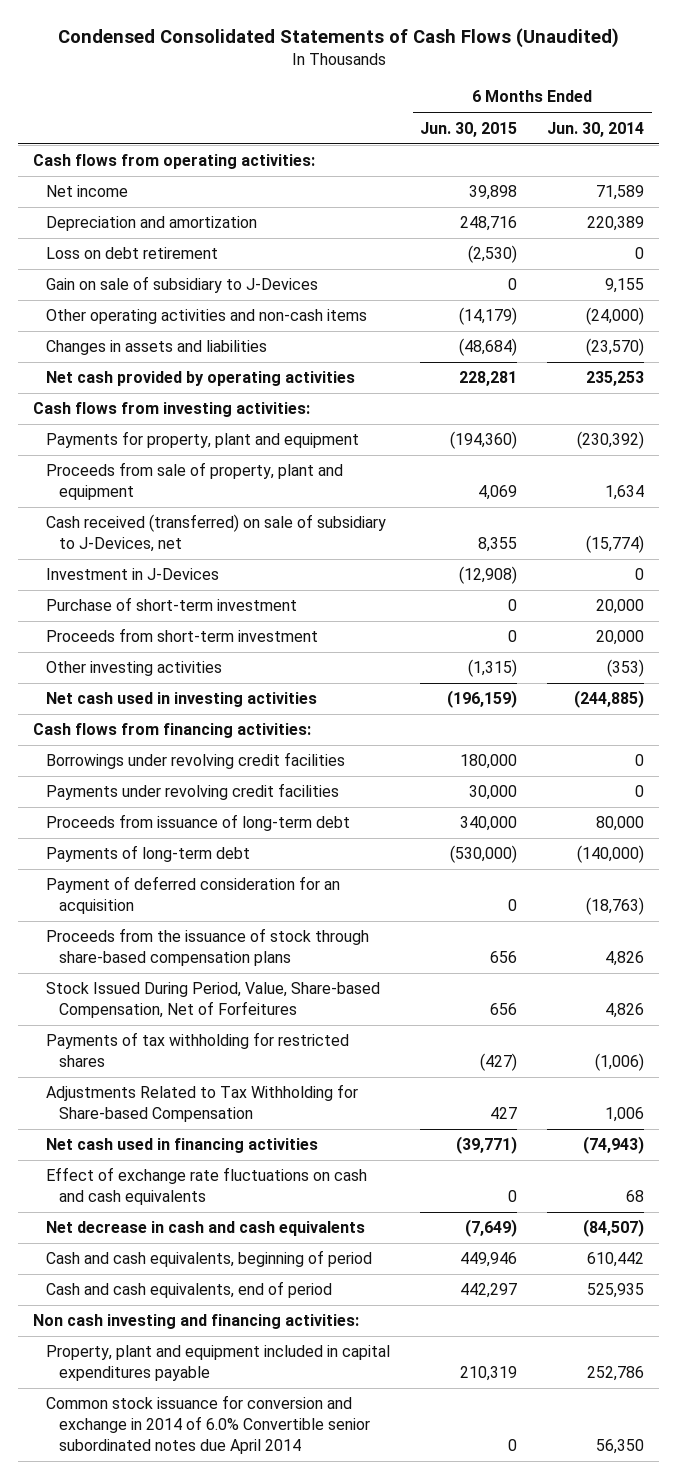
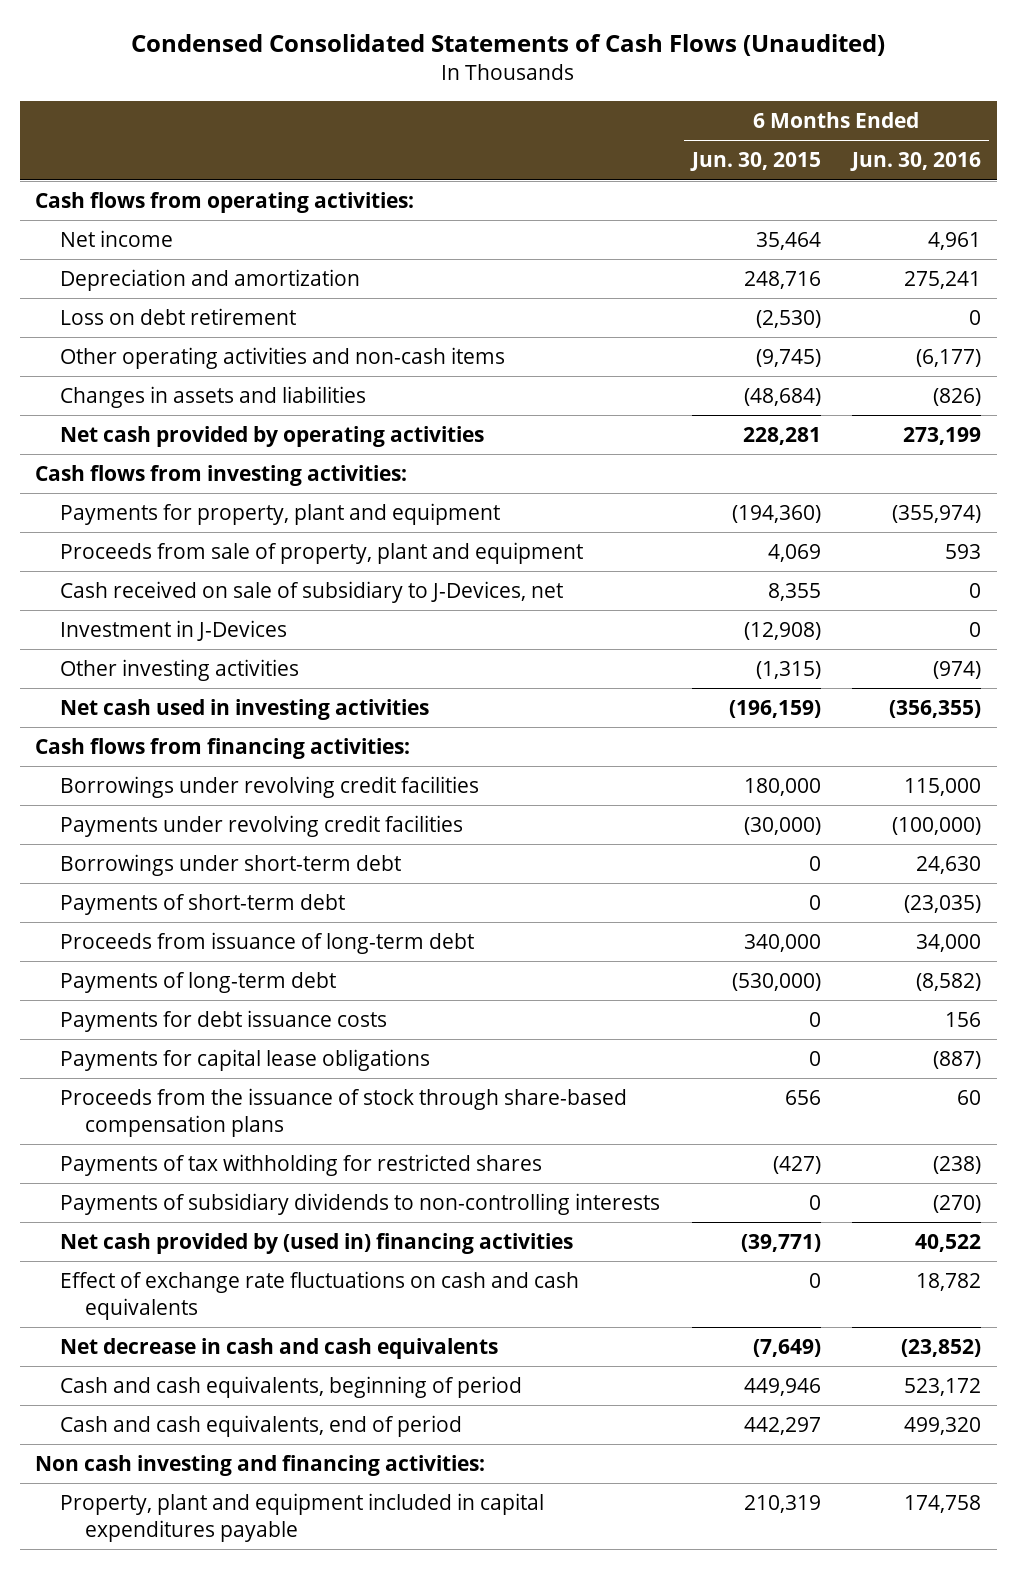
- | 6 Months Ended Jun. 30, 2015 | 6 Months Ended Jun. 30, 2014
+ | 6 Months Ended Jun. 30, 2015 | 6 Months Ended Jun. 30, 2016
- Net income | 39,898 | 71,589
+ Net income | 35,464 | 4,961
- Gain on sale of subsidiary to J-Devices | 0 | 9,155
- Other operating activities and non-cash items | (14,179) | (24,000)
+ Other operating activities and non-cash items | (9,745) | (6,177)
- Cash received (transferred) on sale of subsidiary to J-Devices, net | 8,355 | (15,774)
+ Cash received on sale of subsidiary to J-Devices, net | 8,355 | 0
- Purchase of short-term investment | 0 | 20,000
- Proceeds from short-term investment | 0 | 20,000
- Payments under revolving credit facilities | 30,000 | 0
+ Payments under revolving credit facilities | (30,000) | (100,000)
+ Borrowings under short-term debt | 0 | 24,630
+ Payments of short-term debt | 0 | (23,035)
- Payment of deferred consideration for an acquisition | 0 | (18,763)
+ Payments for debt issuance costs | 0 | 156
+ Payments for capital lease obligations | 0 | (887)
- Stock Issued During Period, Value, Share-based Compensation, Net of Forfeitures | 656 | 4,826
- Adjustments Related to Tax Withholding for Share-based Compensation | 427 | 1,006
- Net cash used in financing activities | (39,771) | (74,943)
+ Payments of subsidiary dividends to non-controlling interests | 0 | (270)
+ Net cash provided by (used in) financing activities | (39,771) | 40,522
- Common stock issuance for conversion and exchange in 2014 of 6.0% Convertible senior subordinated notes due April 2014 | 0 | 56,350

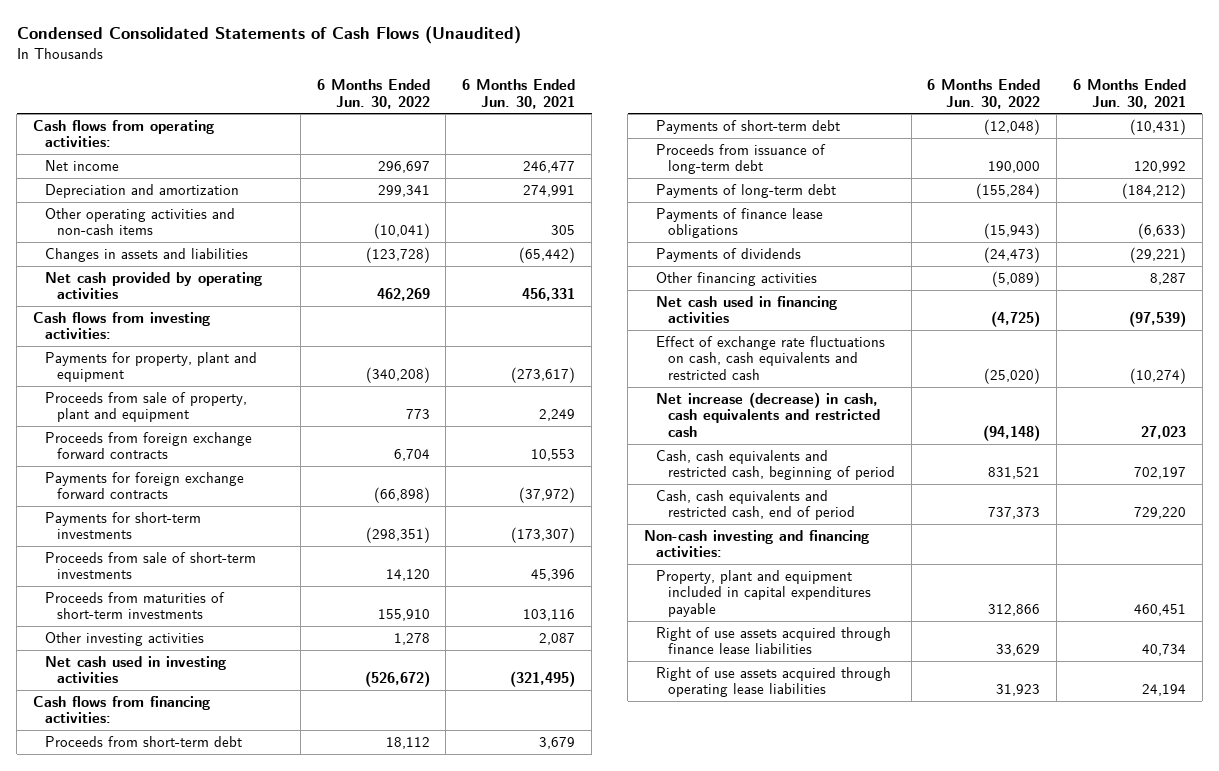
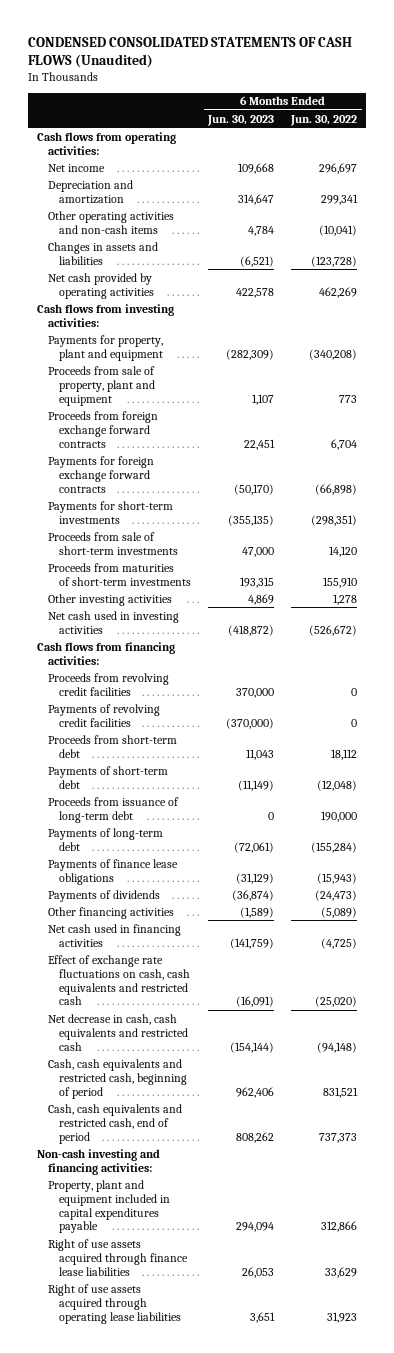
- Condensed Consolidated Statements of Cash Flows (Unaudited)
+ CONDENSED CONSOLIDATED STATEMENTS OF CASH FLOWS (Unaudited)
- | 6 Months Ended Jun. 30, 2022 | 6 Months Ended Jun. 30, 2021
+ | 6 Months Ended Jun. 30, 2023 | 6 Months Ended Jun. 30, 2022
+ Proceeds from revolving credit facilities | 370,000 | 0
+ Payments of revolving credit facilities | (370,000) | 0
- Net increase (decrease) in cash, cash equivalents and restricted cash | (94,148) | 27,023
+ Net decrease in cash, cash equivalents and restricted cash | (154,144) | (94,148)

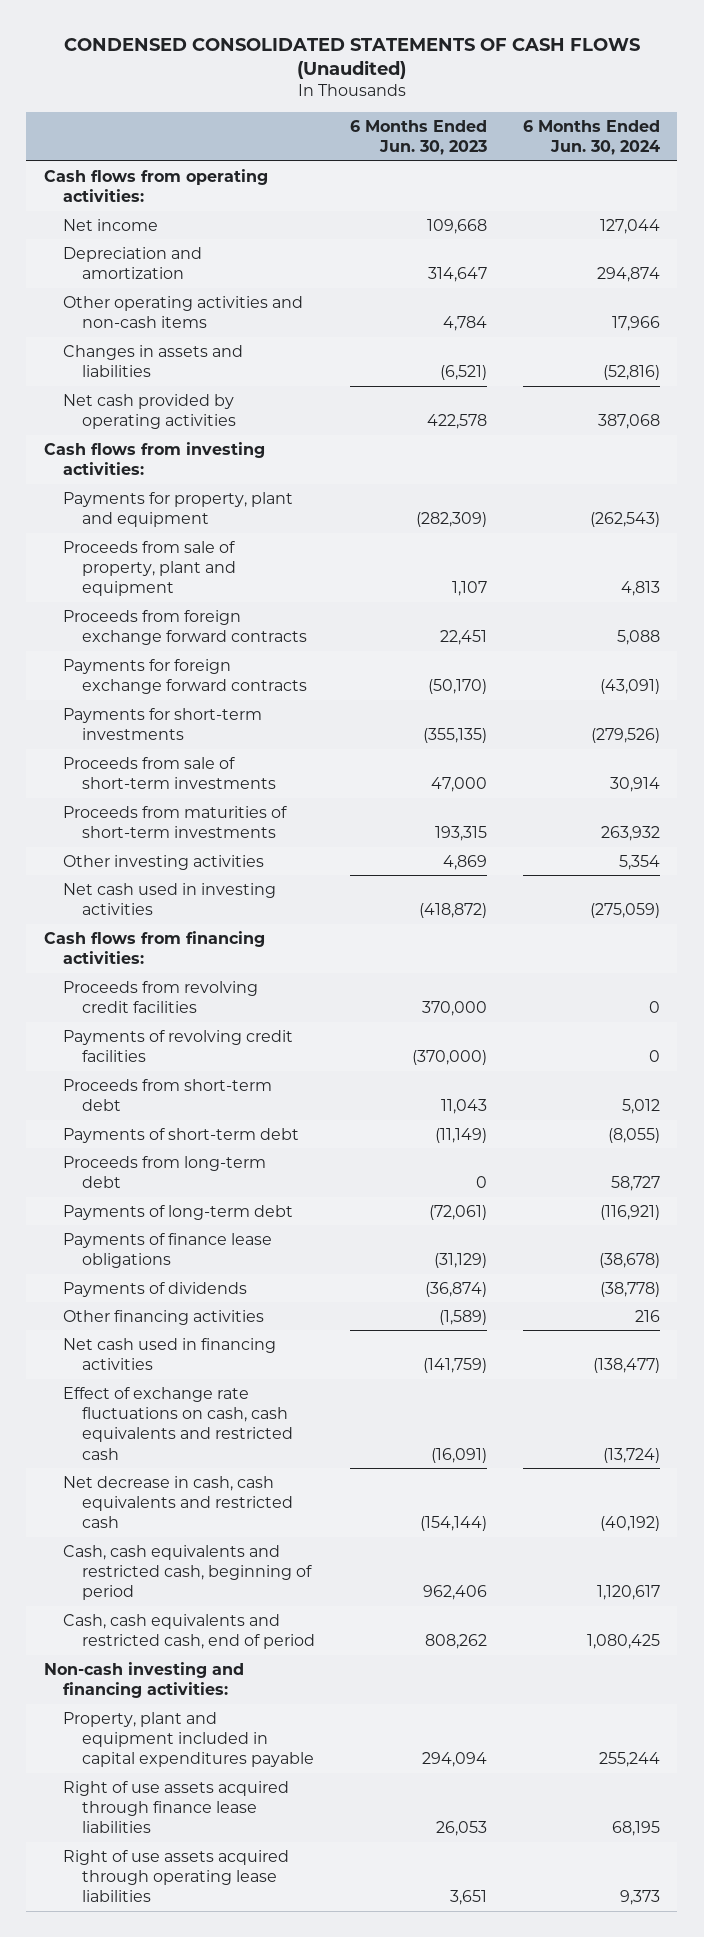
- | 6 Months Ended Jun. 30, 2023 | 6 Months Ended Jun. 30, 2022
+ | 6 Months Ended Jun. 30, 2023 | 6 Months Ended Jun. 30, 2024
- Proceeds from issuance of long-term debt | 0 | 190,000
+ Proceeds from long-term debt | 0 | 58,727

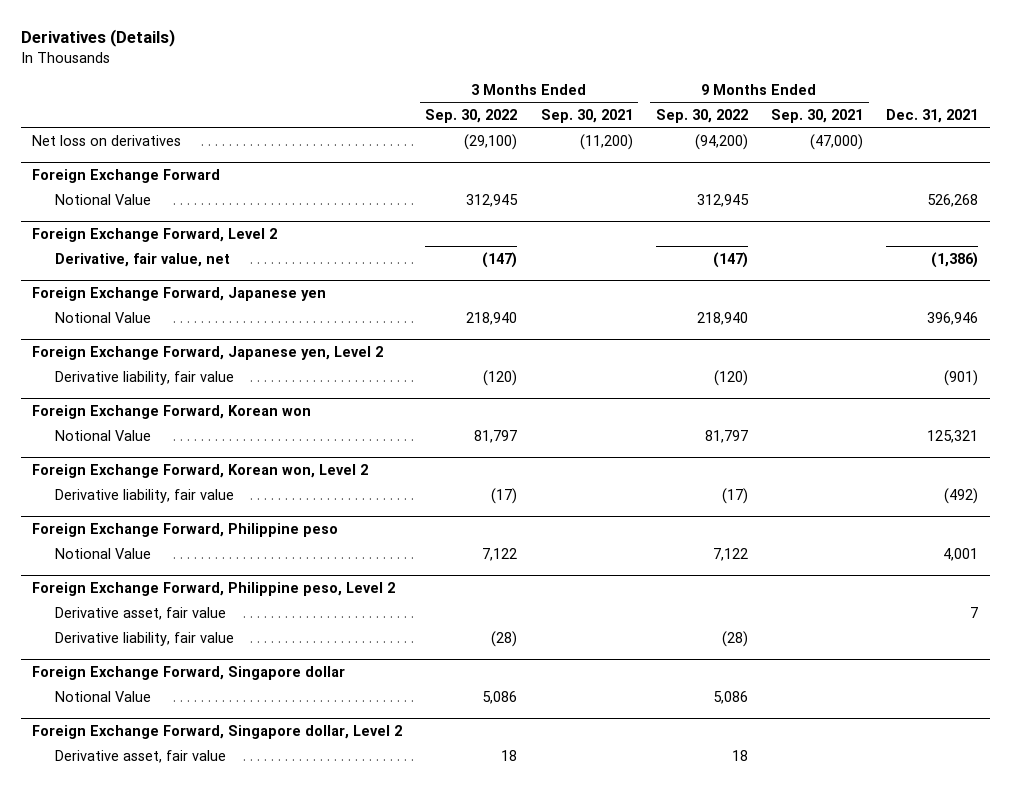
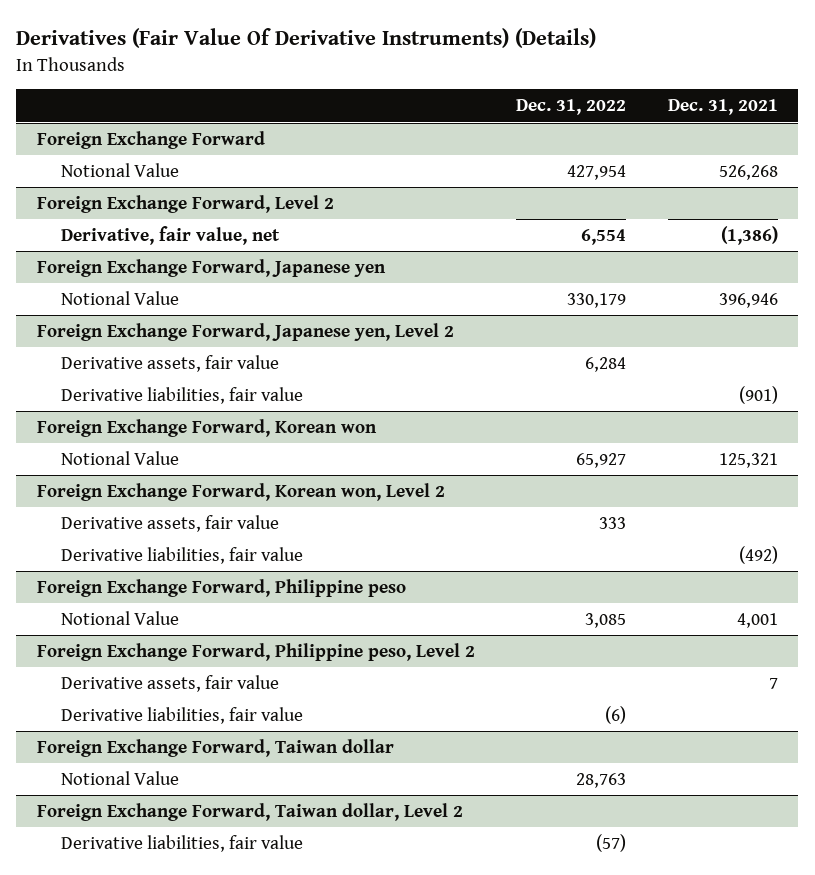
- Derivatives (Details)
+ Derivatives (Fair Value Of Derivative Instruments) (Details)
- | 3 Months Ended Sep. 30, 2022 | 3 Months Ended Sep. 30, 2021 | 9 Months Ended Sep. 30, 2022 | 9 Months Ended Sep. 30, 2021 | Dec. 31, 2021
+ | Dec. 31, 2022 | Dec. 31, 2021
- Net loss on derivatives | (29,100) | (11,200) | (94,200) | (47,000) |
@ Foreign Exchange Forward, Japanese yen, Level 2
- Derivative liability, fair value | (120) | | (120) | | (901)
+ Derivative assets, fair value | 6,284 |
+ Derivative liabilities, fair value | | (901)
@ Foreign Exchange Forward, Korean won, Level 2
- Derivative liability, fair value | (17) | | (17) | | (492)
+ Derivative assets, fair value | 333 |
+ Derivative liabilities, fair value | | (492)
@ Foreign Exchange Forward, Philippine peso, Level 2
- Derivative asset, fair value | | | | | 7
- Derivative liability, fair value | (28) | | (28) | |
- Foreign Exchange Forward, Singapore dollar
@ Foreign Exchange Forward, Philippine peso, Level 2
+ Derivative assets, fair value | | 7
+ Derivative liabilities, fair value | (6) |
+ Foreign Exchange Forward, Taiwan dollar
- Foreign Exchange Forward, Singapore dollar, Level 2
- Derivative asset, fair value | 18 | | 18 | |
+ Foreign Exchange Forward, Taiwan dollar, Level 2
+ Derivative liabilities, fair value | (57) |

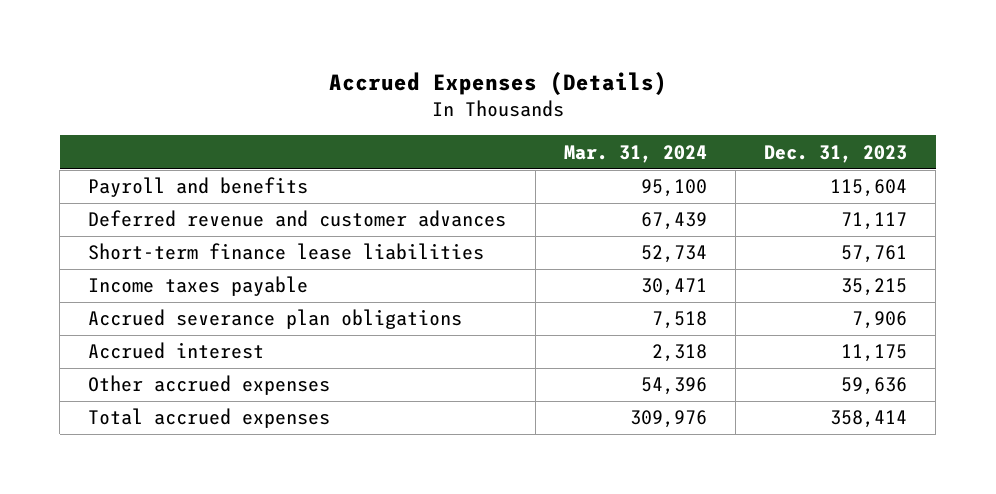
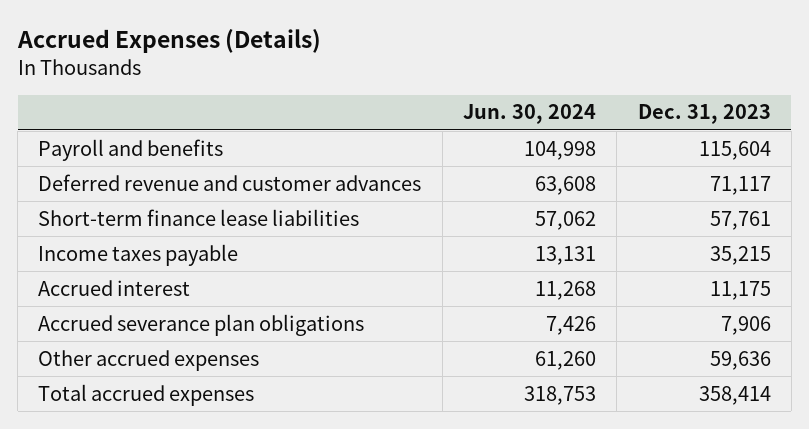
- | Mar. 31, 2024 | Dec. 31, 2023
+ | Jun. 30, 2024 | Dec. 31, 2023
moved down: Accrued severance plan obligations | 7,426 | 7,906

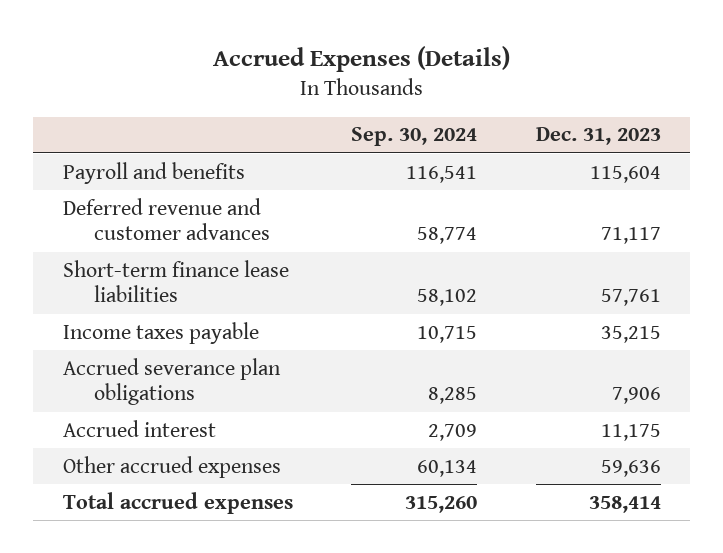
- | Jun. 30, 2024 | Dec. 31, 2023
+ | Sep. 30, 2024 | Dec. 31, 2023
moved down: Accrued interest | 2,709 | 11,175

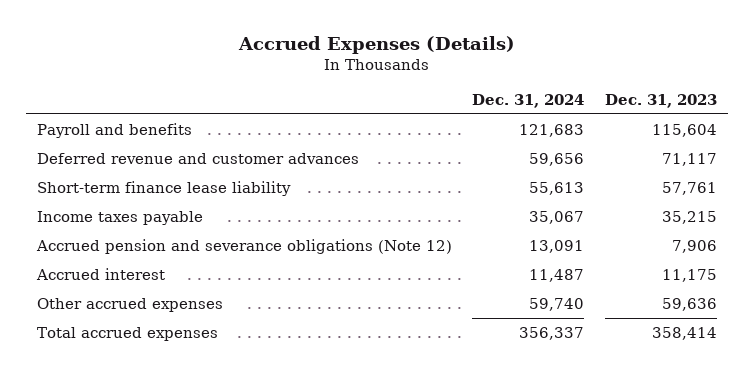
- | Sep. 30, 2024 | Dec. 31, 2023
+ | Dec. 31, 2024 | Dec. 31, 2023
- Short-term finance lease liabilities | 58,102 | 57,761
+ Short-term finance lease liability | 55,613 | 57,761
- Accrued severance plan obligations | 8,285 | 7,906
+ Accrued pension and severance obligations (Note 12) | 13,091 | 7,906

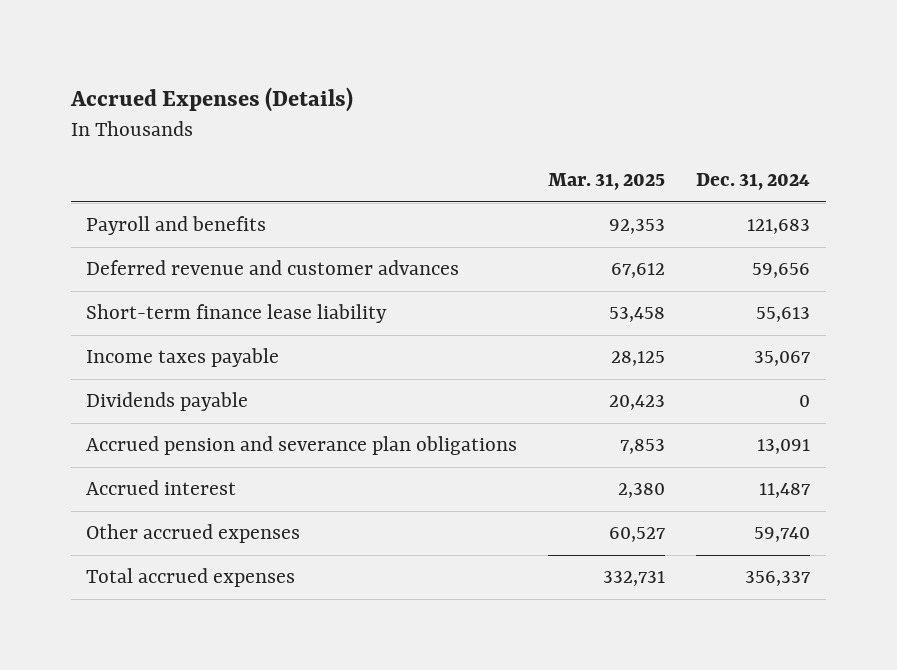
- | Dec. 31, 2024 | Dec. 31, 2023
+ | Mar. 31, 2025 | Dec. 31, 2024
- Accrued pension and severance obligations (Note 12) | 13,091 | 7,906
+ Dividends payable | 20,423 | 0
+ Accrued pension and severance plan obligations | 7,853 | 13,091

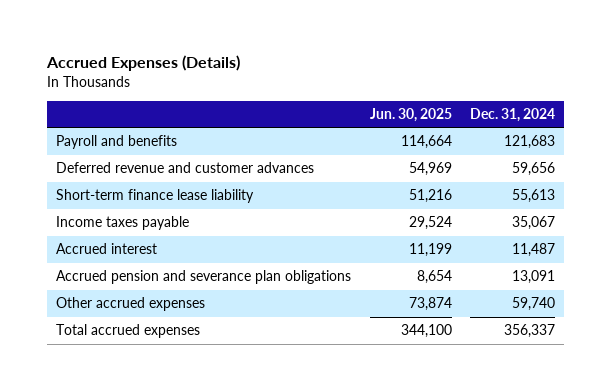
- | Mar. 31, 2025 | Dec. 31, 2024
+ | Jun. 30, 2025 | Dec. 31, 2024
- Dividends payable | 20,423 | 0
moved down: Accrued pension and severance plan obligations | 8,654 | 13,091

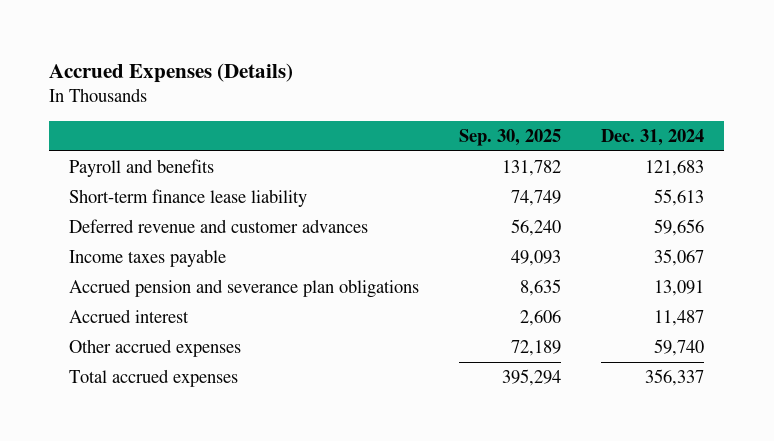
- | Jun. 30, 2025 | Dec. 31, 2024
+ | Sep. 30, 2025 | Dec. 31, 2024
moved down: Deferred revenue and customer advances | 56,240 | 59,656
moved down: Accrued interest | 2,606 | 11,487

